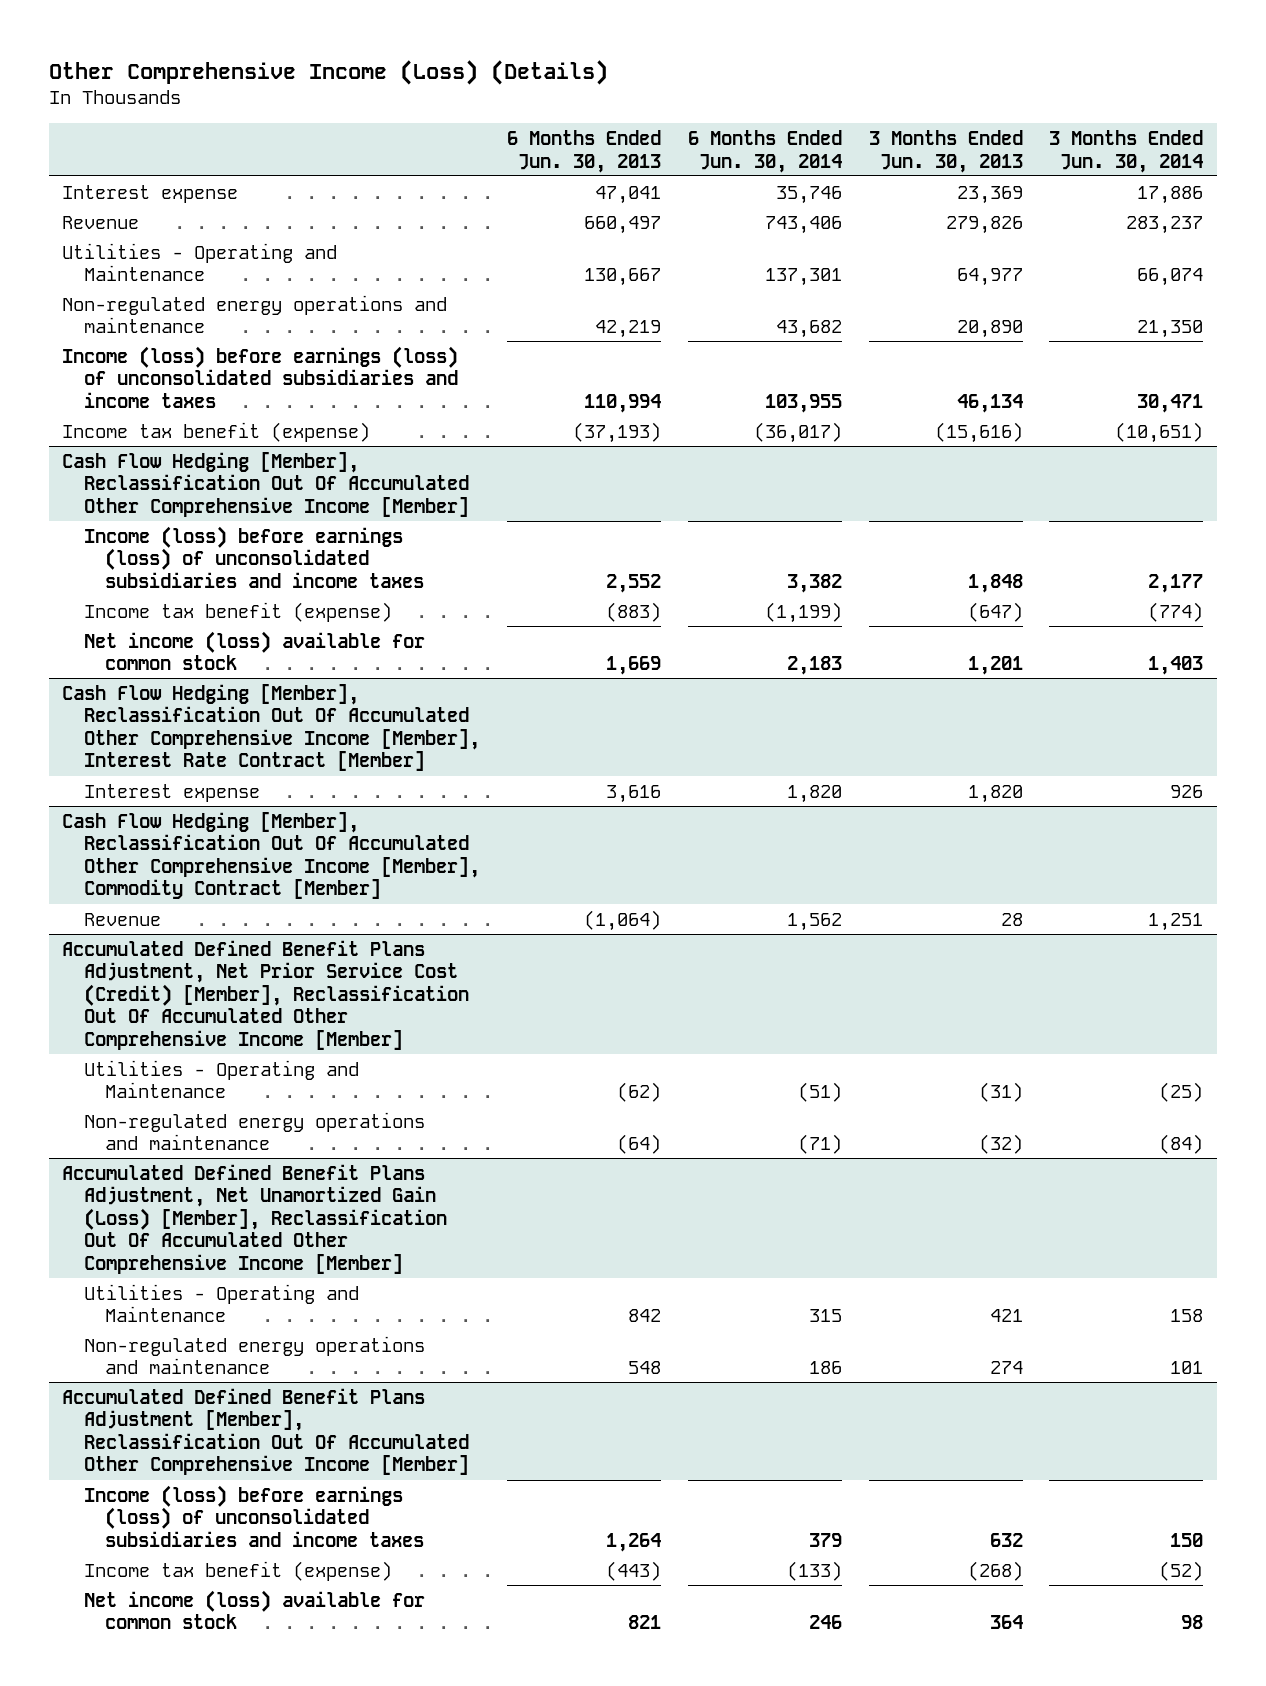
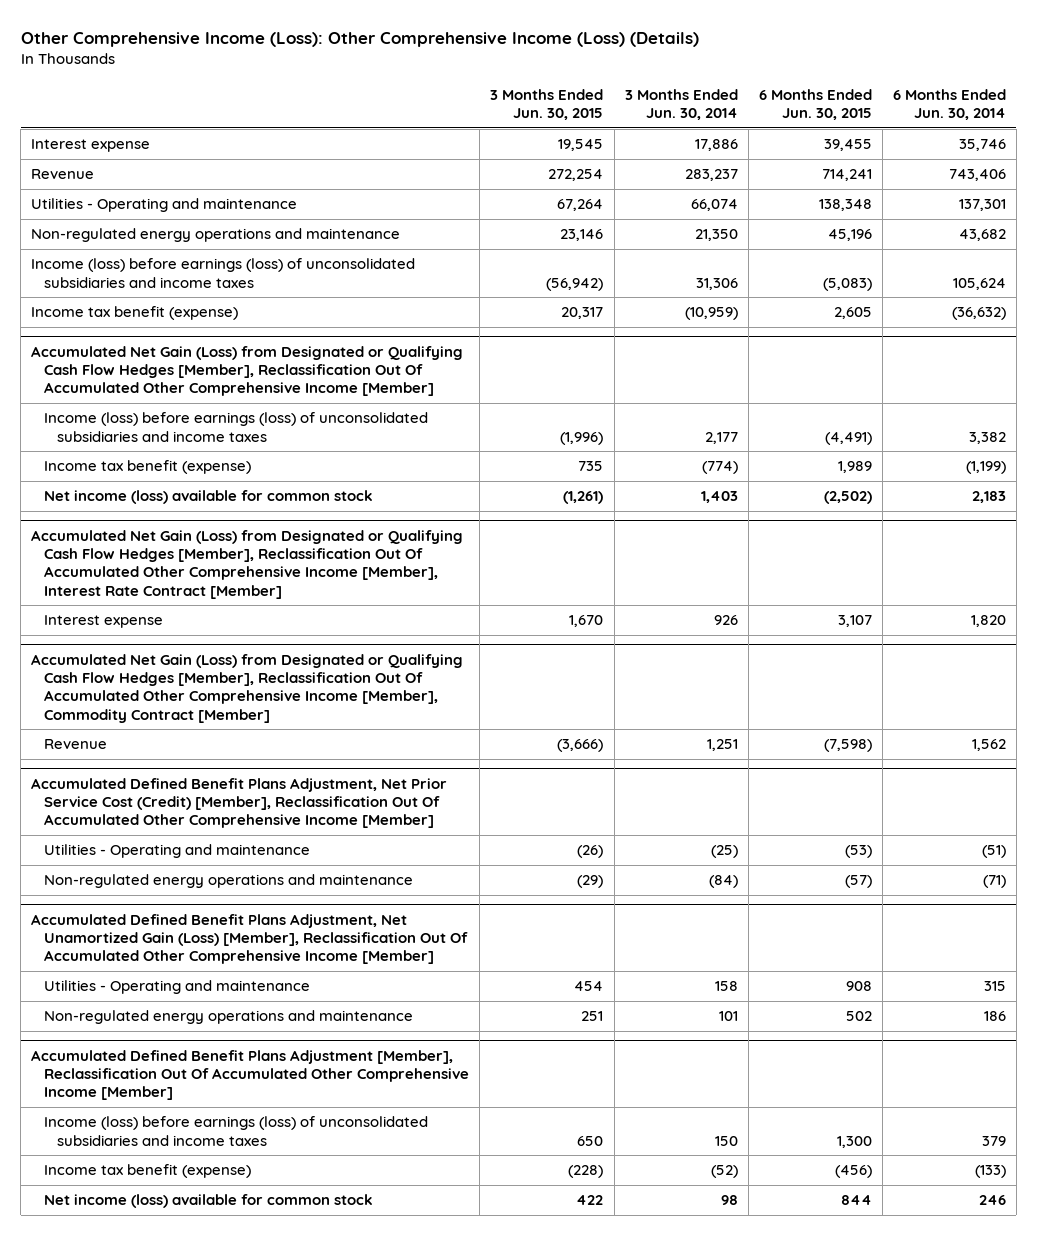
- Other Comprehensive Income (Loss) (Details)
+ Other Comprehensive Income (Loss): Other Comprehensive Income (Loss) (Details)
- | 6 Months Ended Jun. 30, 2013 | 6 Months Ended Jun. 30, 2014 | 3 Months Ended Jun. 30, 2013 | 3 Months Ended Jun. 30, 2014
+ | 3 Months Ended Jun. 30, 2015 | 3 Months Ended Jun. 30, 2014 | 6 Months Ended Jun. 30, 2015 | 6 Months Ended Jun. 30, 2014
- Utilities - Operating and Maintenance | 130,667 | 137,301 | 64,977 | 66,074
+ Utilities - Operating and maintenance | 67,264 | 66,074 | 138,348 | 137,301
- Income (loss) before earnings (loss) of unconsolidated subsidiaries and income taxes | 110,994 | 103,955 | 46,134 | 30,471
- Income tax benefit (expense) | (37,193) | (36,017) | (15,616) | (10,651)
- Cash Flow Hedging [Member], Reclassification Out Of Accumulated Other Comprehensive Income [Member]
+ Income (loss) before earnings (loss) of unconsolidated subsidiaries and income taxes | (56,942) | 31,306 | (5,083) | 105,624
+ Income tax benefit (expense) | 20,317 | (10,959) | 2,605 | (36,632)
+ Accumulated Net Gain (Loss) from Designated or Qualifying Cash Flow Hedges [Member], Reclassification Out Of Accumulated Other Comprehensive Income [Member]
- Cash Flow Hedging [Member], Reclassification Out Of Accumulated Other Comprehensive Income [Member], Interest Rate Contract [Member]
+ Accumulated Net Gain (Loss) from Designated or Qualifying Cash Flow Hedges [Member], Reclassification Out Of Accumulated Other Comprehensive Income [Member], Interest Rate Contract [Member]
- Cash Flow Hedging [Member], Reclassification Out Of Accumulated Other Comprehensive Income [Member], Commodity Contract [Member]
+ Accumulated Net Gain (Loss) from Designated or Qualifying Cash Flow Hedges [Member], Reclassification Out Of Accumulated Other Comprehensive Income [Member], Commodity Contract [Member]
@ Accumulated Defined Benefit Plans Adjustment, Net Prior Service Cost (Credit) [Member], Reclassification Out Of Accumulated Other Comprehensive Income [Member]
- Utilities - Operating and Maintenance | (62) | (51) | (31) | (25)
+ Utilities - Operating and maintenance | (26) | (25) | (53) | (51)
@ Accumulated Defined Benefit Plans Adjustment, Net Unamortized Gain (Loss) [Member], Reclassification Out Of Accumulated Other Comprehensive Income [Member]
- Utilities - Operating and Maintenance | 842 | 315 | 421 | 158
+ Utilities - Operating and maintenance | 454 | 158 | 908 | 315

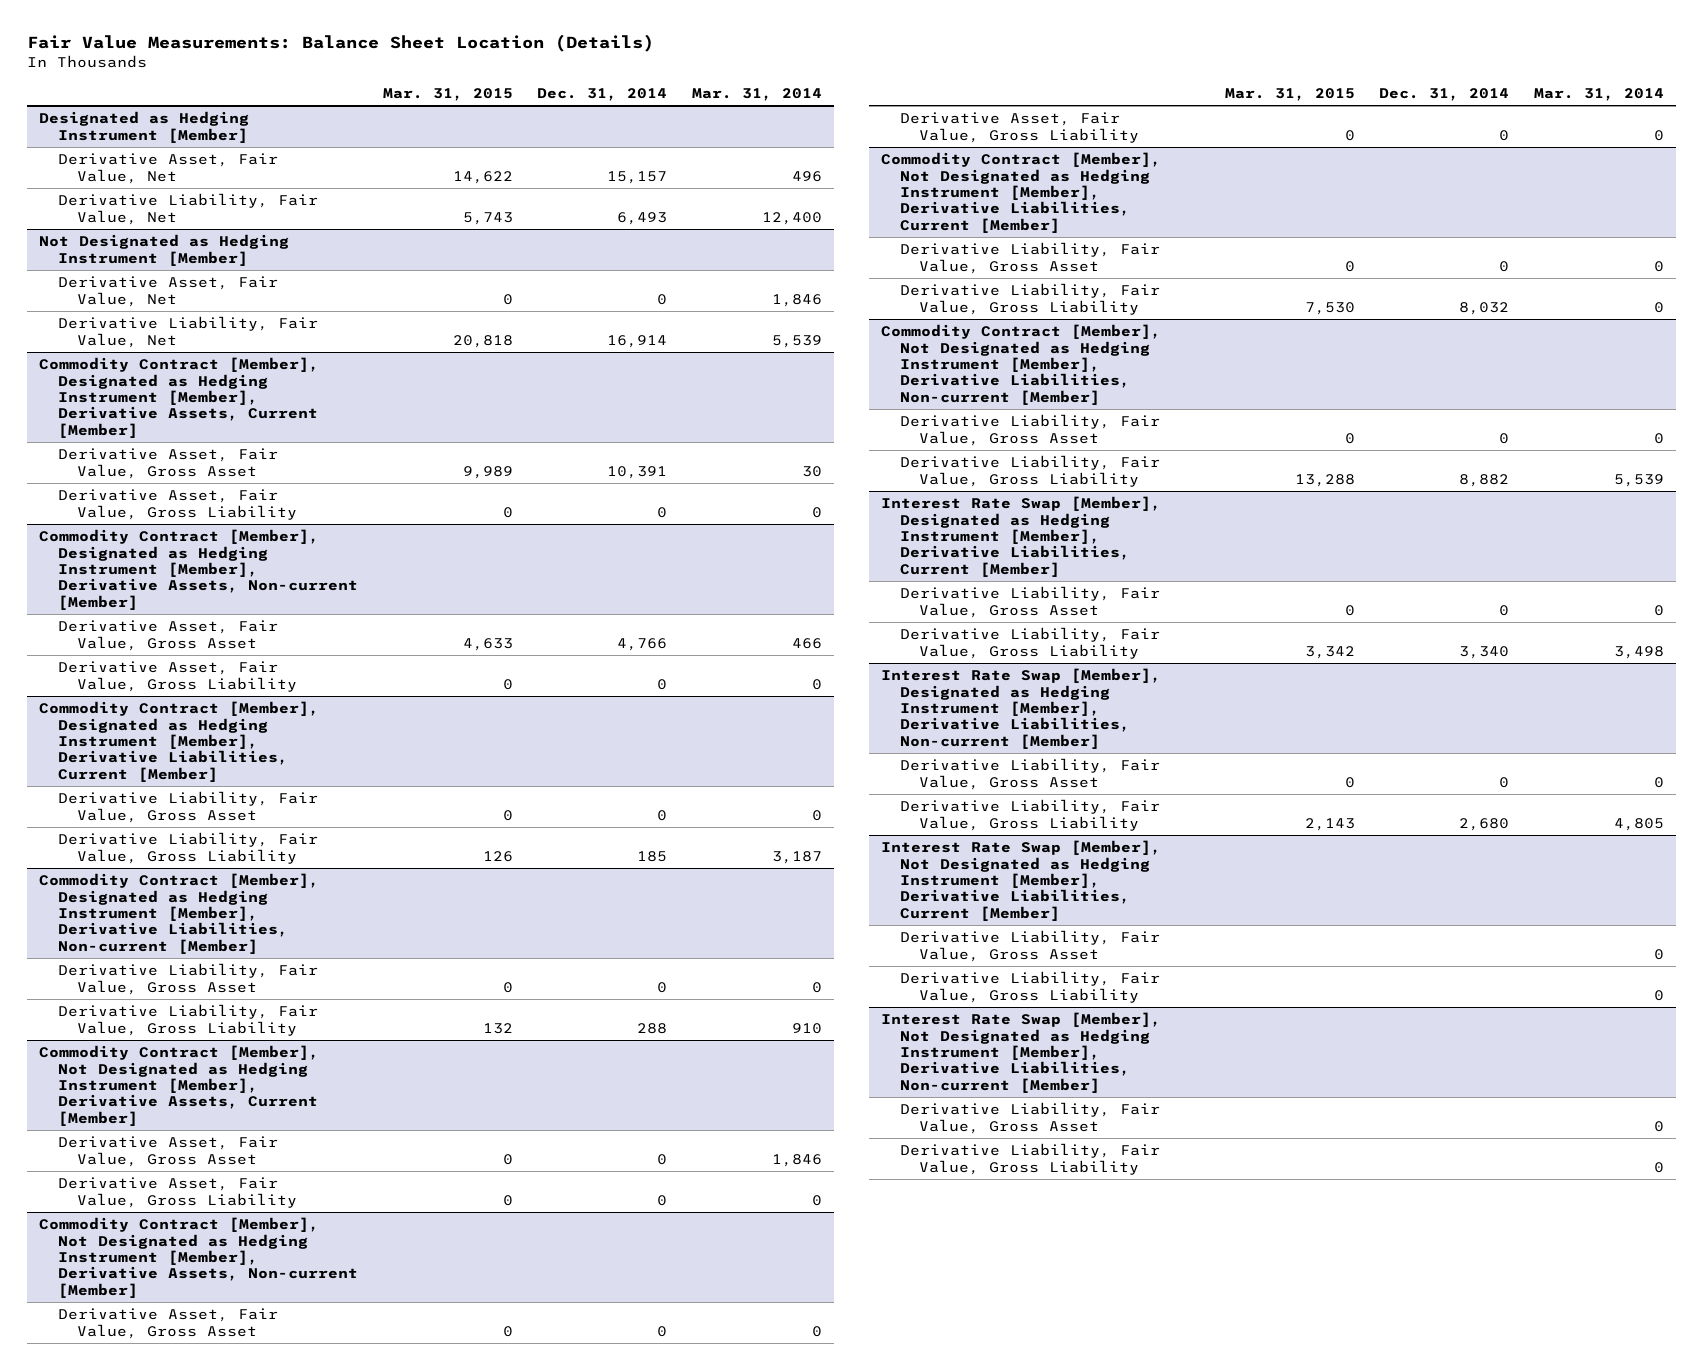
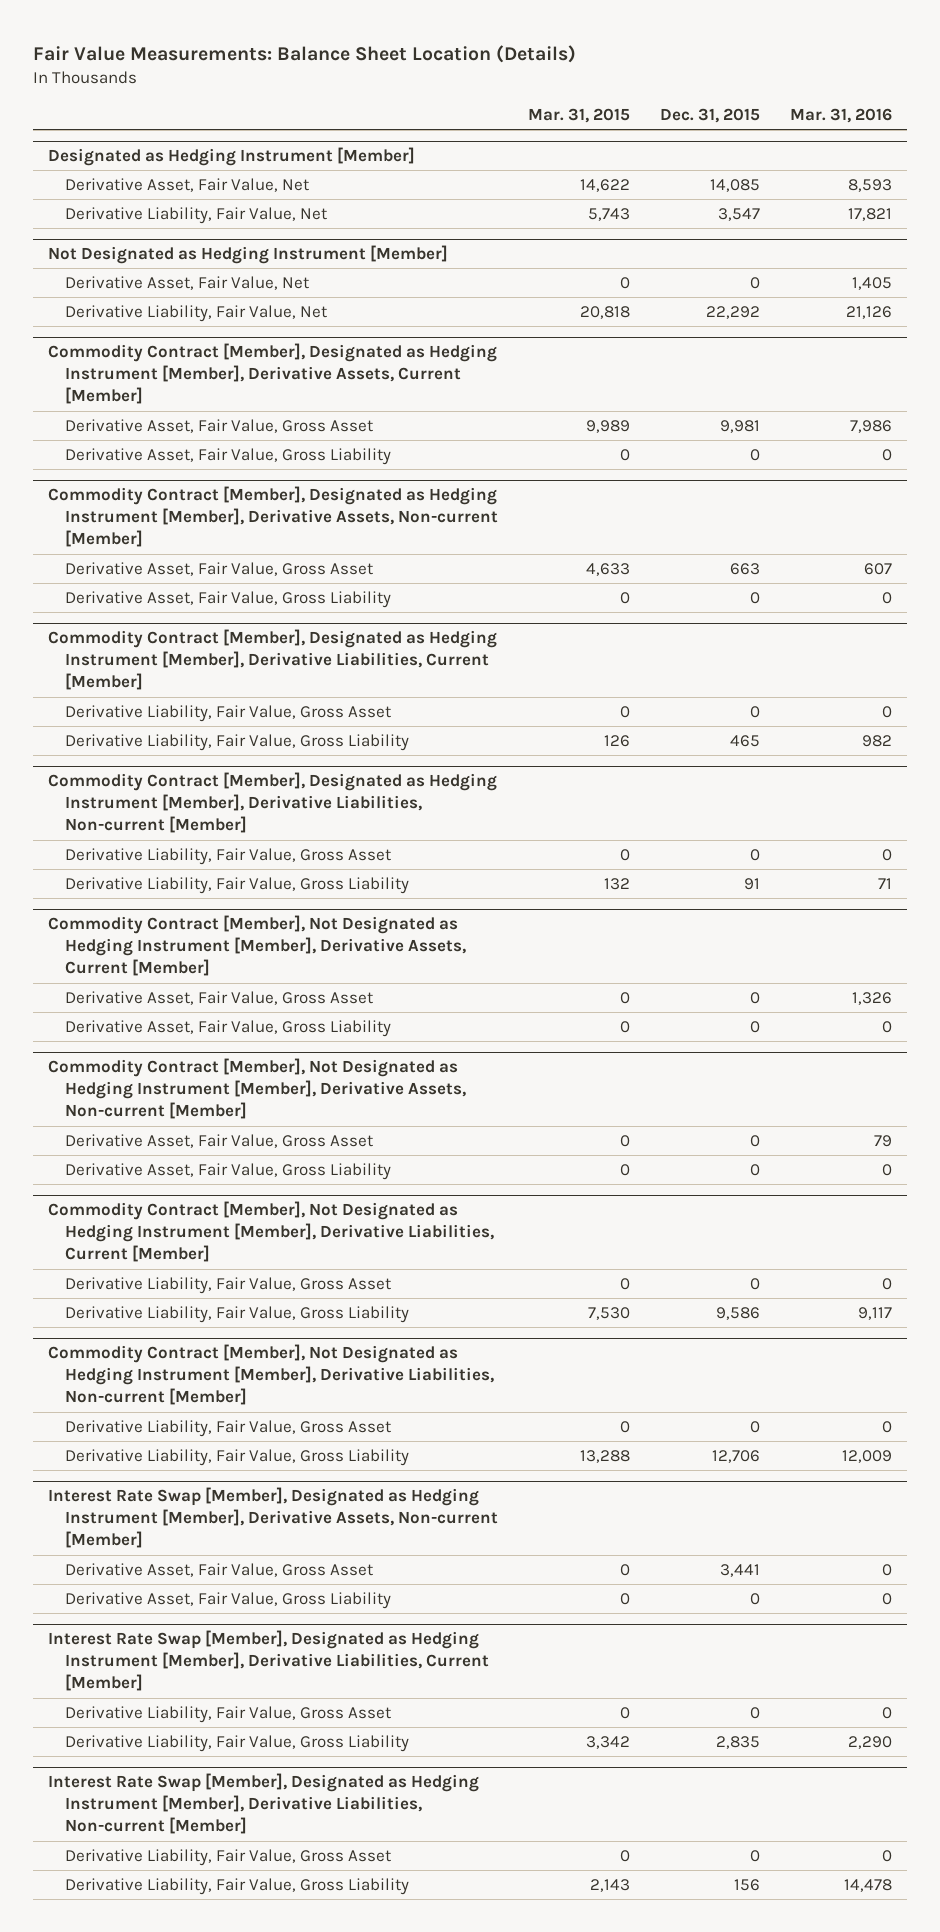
- | Mar. 31, 2015 | Dec. 31, 2014 | Mar. 31, 2014
+ | Mar. 31, 2015 | Dec. 31, 2015 | Mar. 31, 2016
+ Interest Rate Swap [Member], Designated as Hedging Instrument [Member], Derivative Assets, Non-current [Member]
+ Derivative Asset, Fair Value, Gross Asset | 0 | 3,441 | 0
+ Derivative Asset, Fair Value, Gross Liability | 0 | 0 | 0
- Interest Rate Swap [Member], Not Designated as Hedging Instrument [Member], Derivative Liabilities, Current [Member]
- Derivative Liability, Fair Value, Gross Asset | | | 0
- Derivative Liability, Fair Value, Gross Liability | | | 0
- Interest Rate Swap [Member], Not Designated as Hedging Instrument [Member], Derivative Liabilities, Non-current [Member]
- Derivative Liability, Fair Value, Gross Asset | | | 0
- Derivative Liability, Fair Value, Gross Liability | | | 0

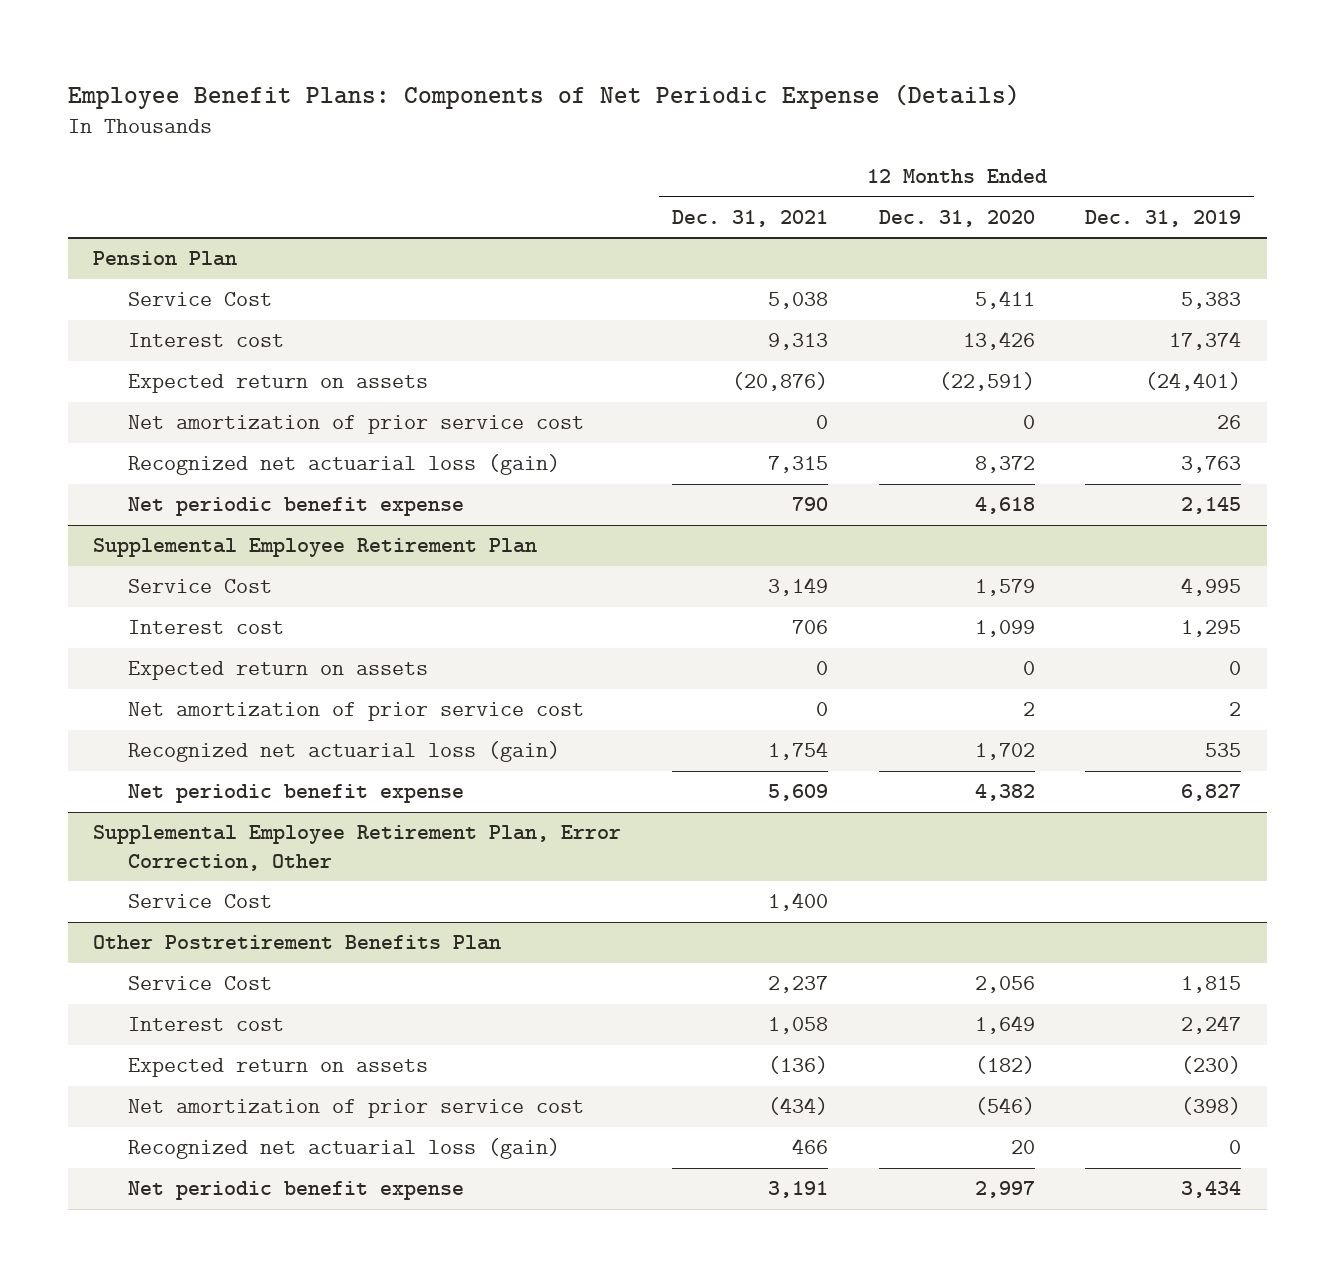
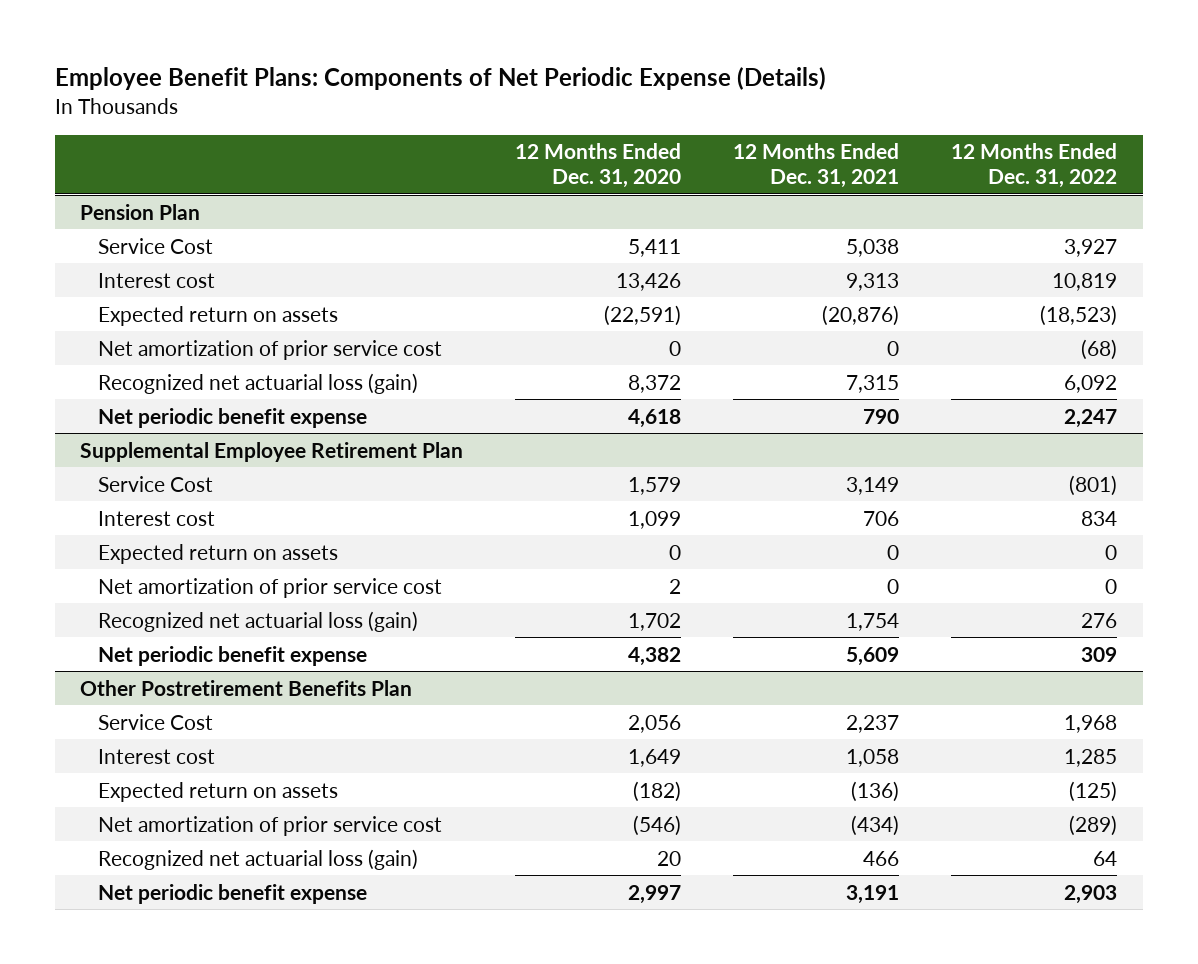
- | 12 Months Ended Dec. 31, 2021 | 12 Months Ended Dec. 31, 2020 | 12 Months Ended Dec. 31, 2019
+ | 12 Months Ended Dec. 31, 2020 | 12 Months Ended Dec. 31, 2021 | 12 Months Ended Dec. 31, 2022
- Supplemental Employee Retirement Plan, Error Correction, Other
- Service Cost | 1,400 | |

